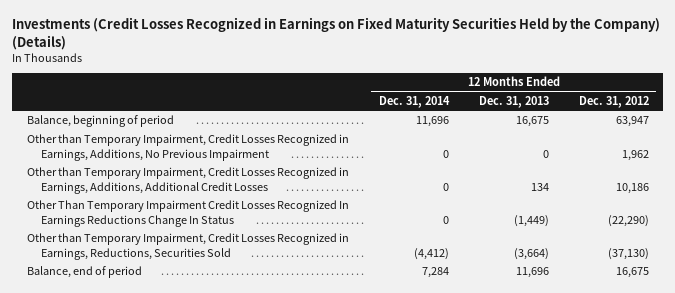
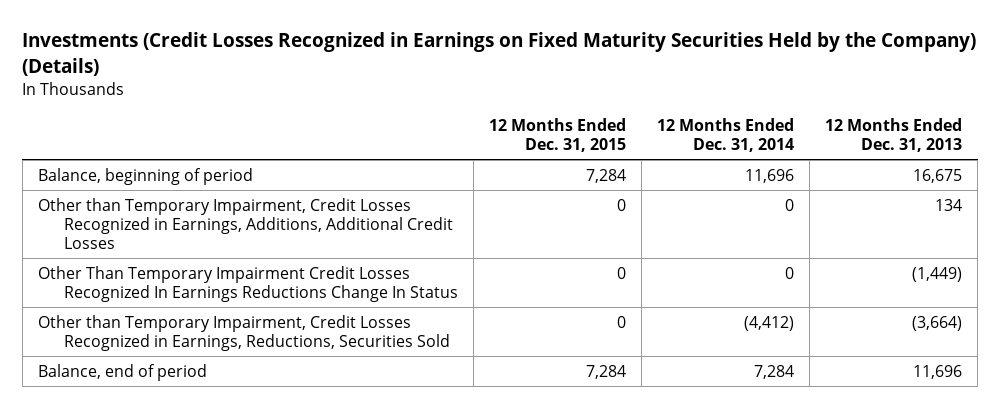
- | 12 Months Ended Dec. 31, 2014 | 12 Months Ended Dec. 31, 2013 | 12 Months Ended Dec. 31, 2012
+ | 12 Months Ended Dec. 31, 2015 | 12 Months Ended Dec. 31, 2014 | 12 Months Ended Dec. 31, 2013
- Other than Temporary Impairment, Credit Losses Recognized in Earnings, Additions, No Previous Impairment | 0 | 0 | 1,962

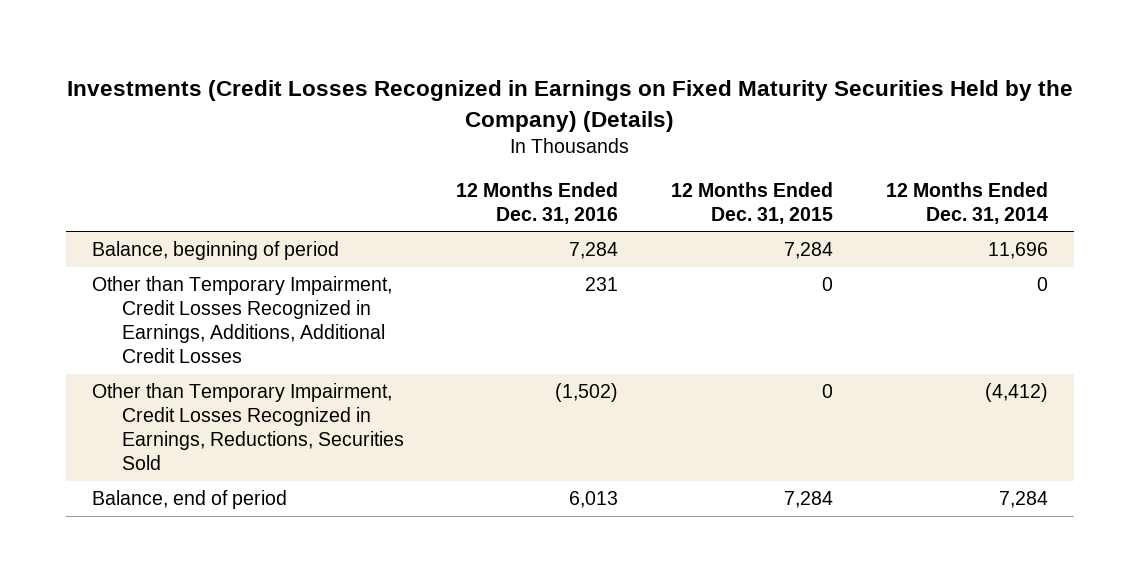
- | 12 Months Ended Dec. 31, 2015 | 12 Months Ended Dec. 31, 2014 | 12 Months Ended Dec. 31, 2013
+ | 12 Months Ended Dec. 31, 2016 | 12 Months Ended Dec. 31, 2015 | 12 Months Ended Dec. 31, 2014
- Other Than Temporary Impairment Credit Losses Recognized In Earnings Reductions Change In Status | 0 | 0 | (1,449)

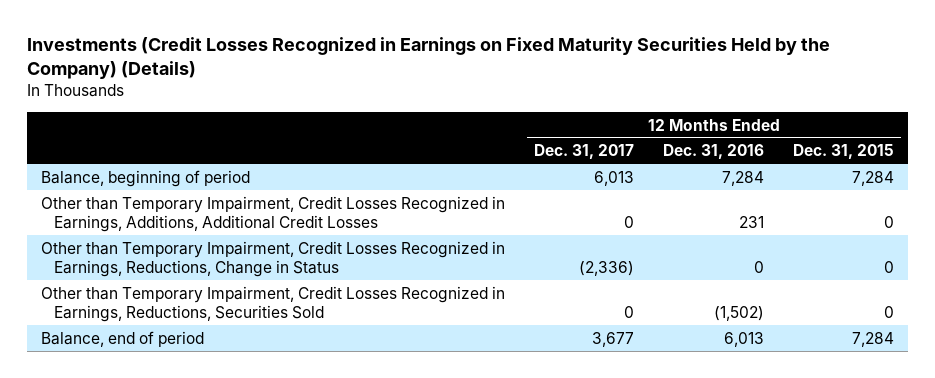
- | 12 Months Ended Dec. 31, 2016 | 12 Months Ended Dec. 31, 2015 | 12 Months Ended Dec. 31, 2014
+ | 12 Months Ended Dec. 31, 2017 | 12 Months Ended Dec. 31, 2016 | 12 Months Ended Dec. 31, 2015
+ Other than Temporary Impairment, Credit Losses Recognized in Earnings, Reductions, Change in Status | (2,336) | 0 | 0

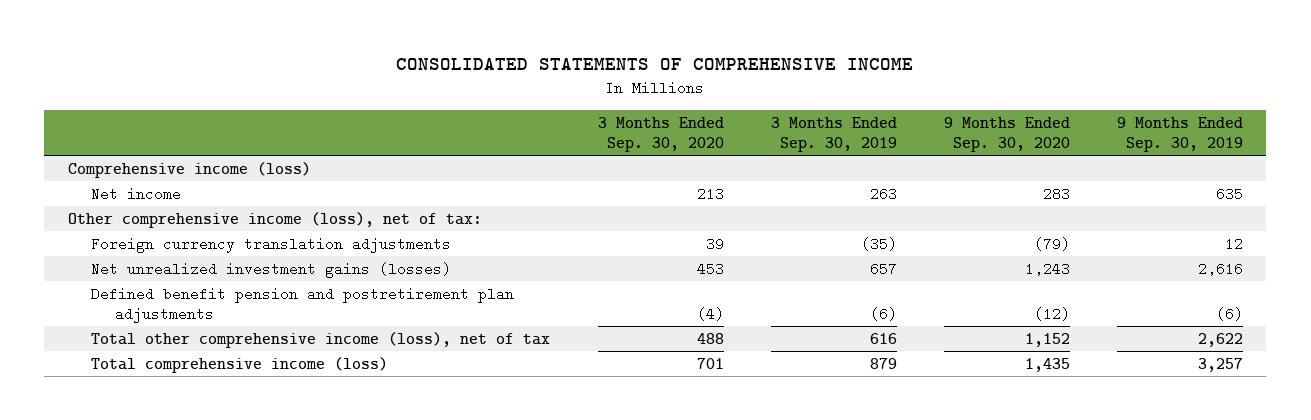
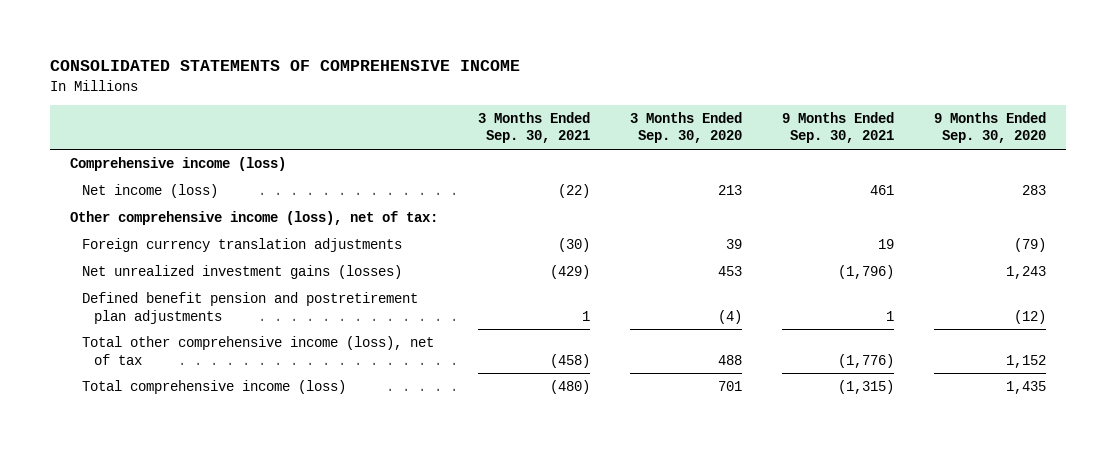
- | 3 Months Ended Sep. 30, 2020 | 3 Months Ended Sep. 30, 2019 | 9 Months Ended Sep. 30, 2020 | 9 Months Ended Sep. 30, 2019
+ | 3 Months Ended Sep. 30, 2021 | 3 Months Ended Sep. 30, 2020 | 9 Months Ended Sep. 30, 2021 | 9 Months Ended Sep. 30, 2020
- Net income | 213 | 263 | 283 | 635
+ Net income (loss) | (22) | 213 | 461 | 283

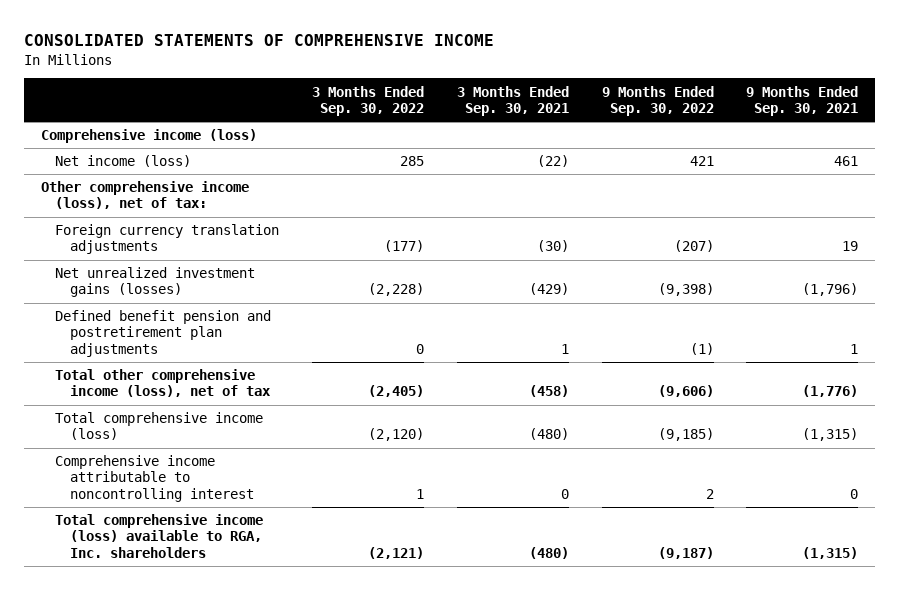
- | 3 Months Ended Sep. 30, 2021 | 3 Months Ended Sep. 30, 2020 | 9 Months Ended Sep. 30, 2021 | 9 Months Ended Sep. 30, 2020
+ | 3 Months Ended Sep. 30, 2022 | 3 Months Ended Sep. 30, 2021 | 9 Months Ended Sep. 30, 2022 | 9 Months Ended Sep. 30, 2021
+ Comprehensive income attributable to noncontrolling interest | 1 | 0 | 2 | 0
+ Total comprehensive income (loss) available to RGA, Inc. shareholders | (2,121) | (480) | (9,187) | (1,315)

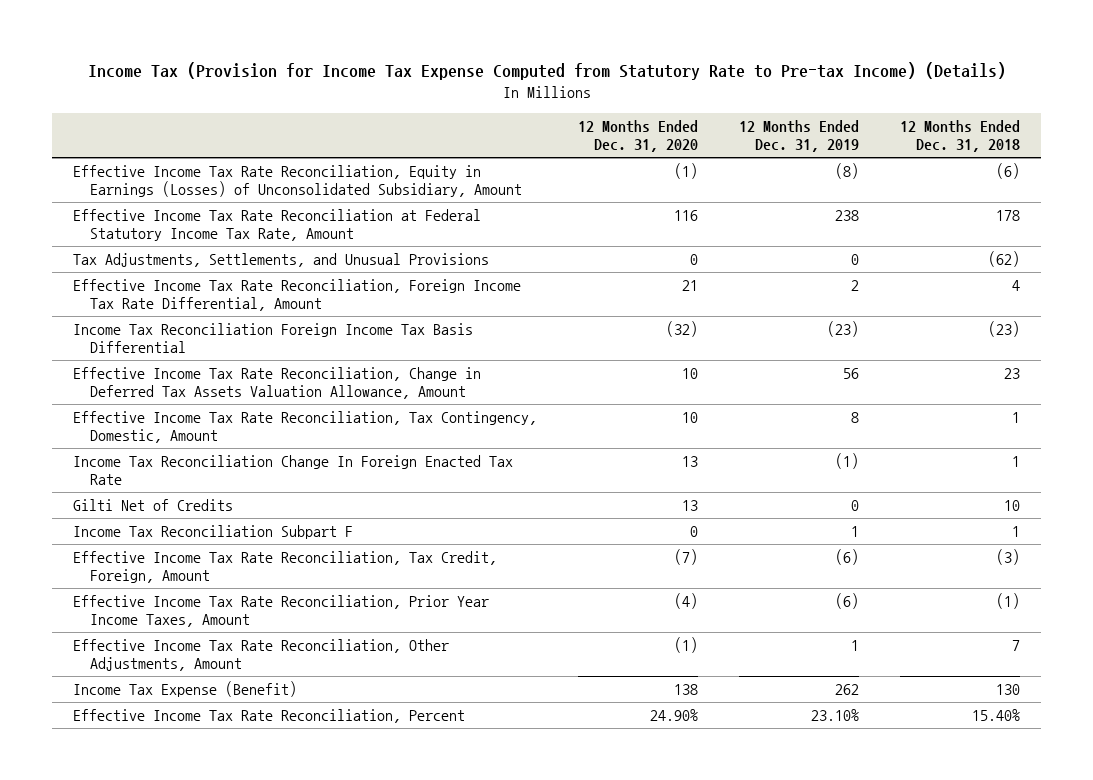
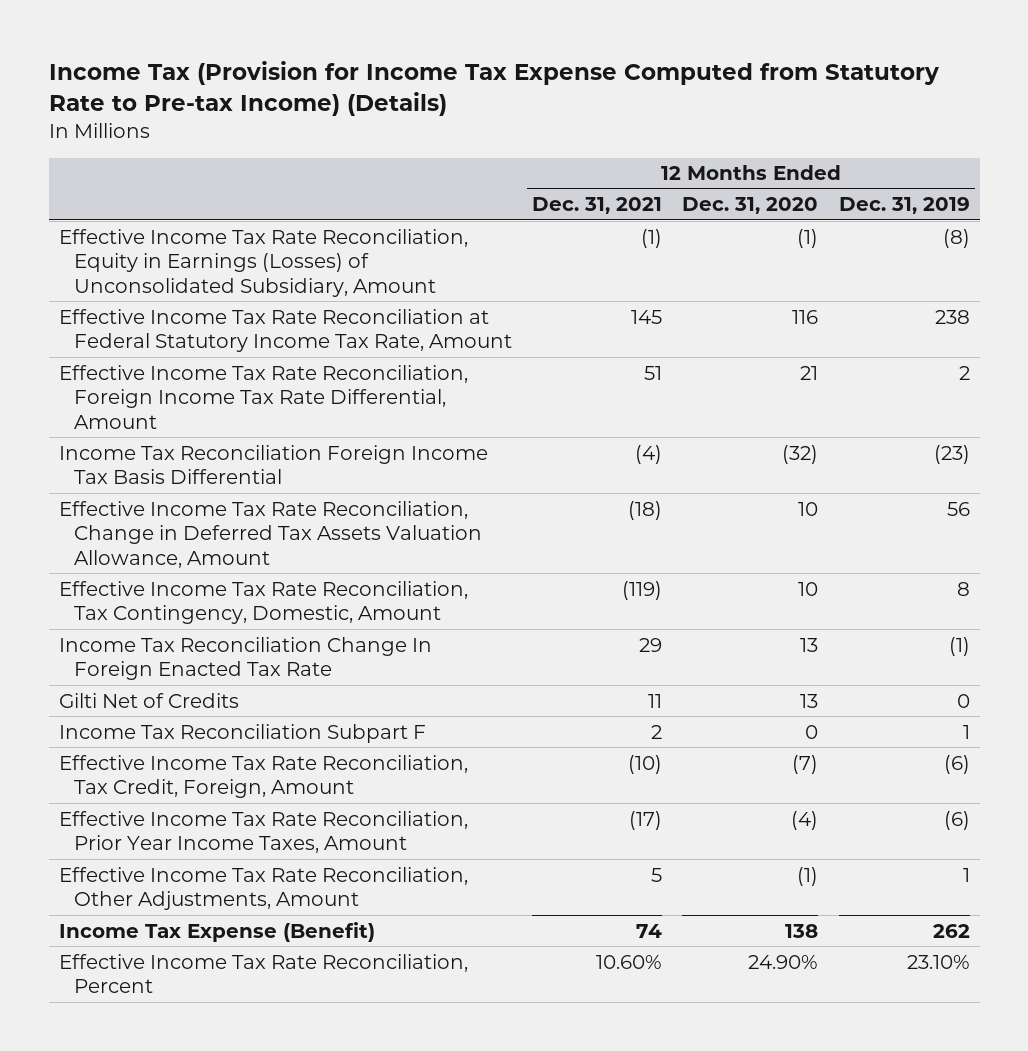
- | 12 Months Ended Dec. 31, 2020 | 12 Months Ended Dec. 31, 2019 | 12 Months Ended Dec. 31, 2018
+ | 12 Months Ended Dec. 31, 2021 | 12 Months Ended Dec. 31, 2020 | 12 Months Ended Dec. 31, 2019
- Tax Adjustments, Settlements, and Unusual Provisions | 0 | 0 | (62)

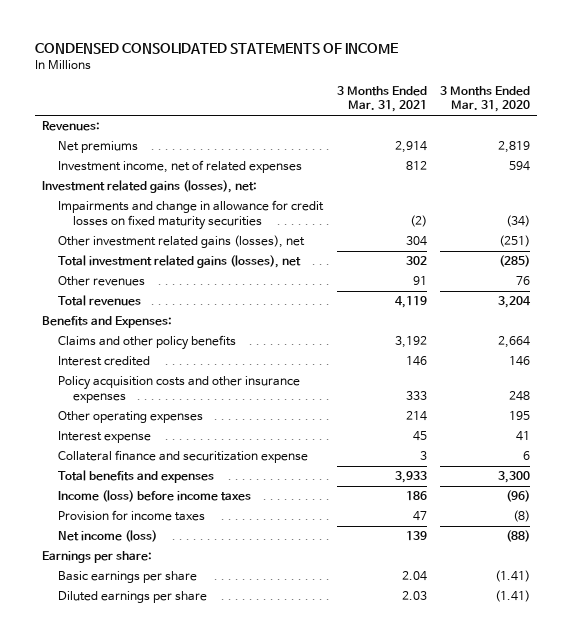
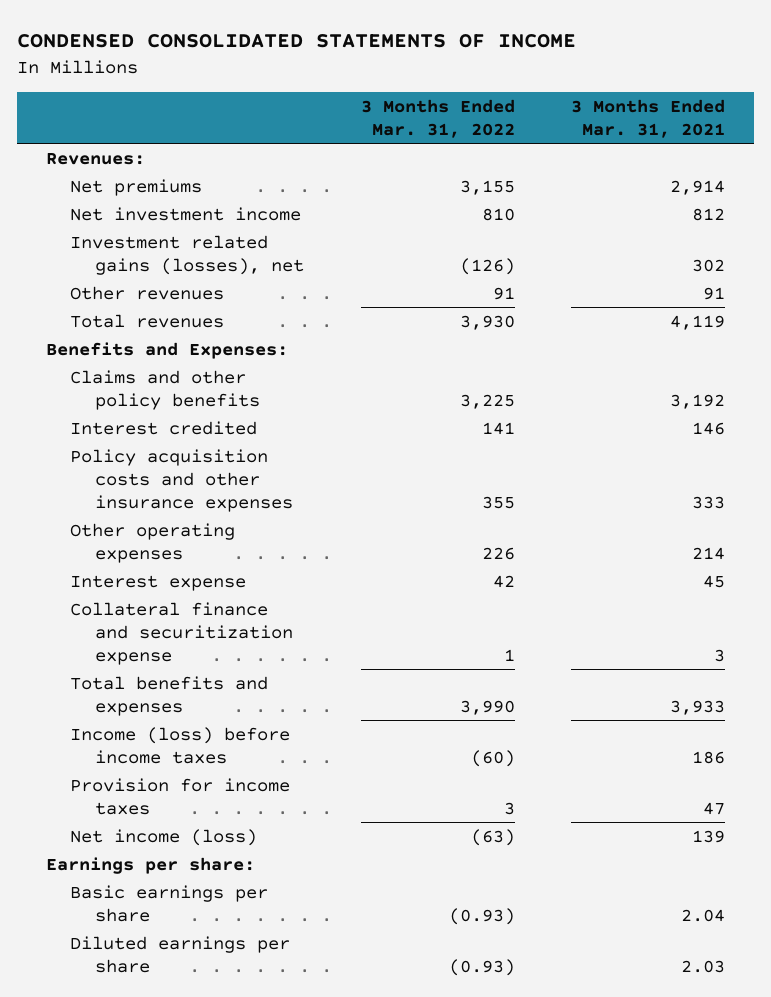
- | 3 Months Ended Mar. 31, 2021 | 3 Months Ended Mar. 31, 2020
+ | 3 Months Ended Mar. 31, 2022 | 3 Months Ended Mar. 31, 2021
- Investment income, net of related expenses | 812 | 594
- Investment related gains (losses), net:
- Impairments and change in allowance for credit losses on fixed maturity securities | (2) | (34)
- Other investment related gains (losses), net | 304 | (251)
- Total investment related gains (losses), net | 302 | (285)
+ Net investment income | 810 | 812
+ Investment related gains (losses), net | (126) | 302

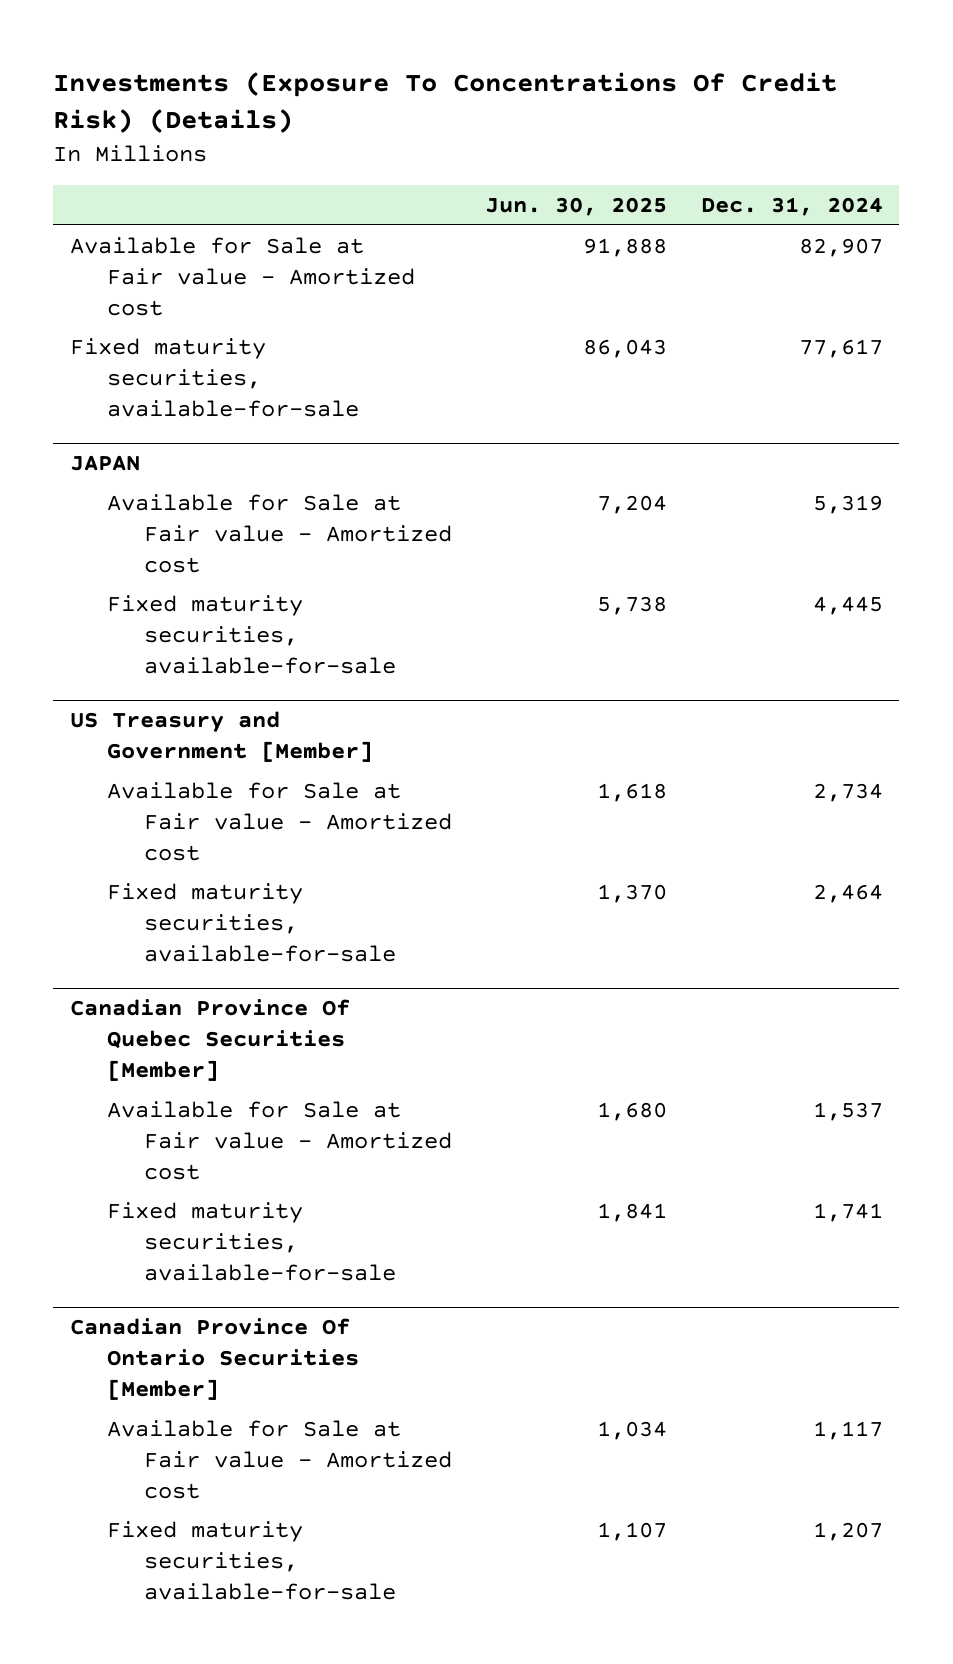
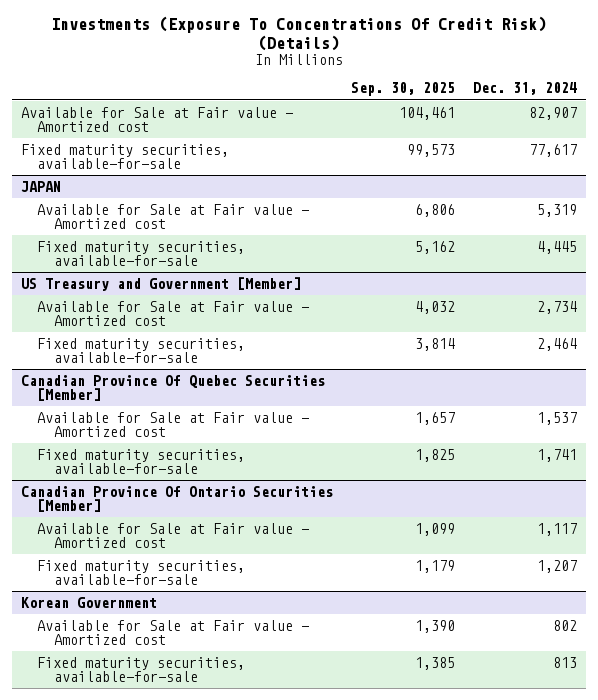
- | Jun. 30, 2025 | Dec. 31, 2024
+ | Sep. 30, 2025 | Dec. 31, 2024
+ Korean Government
+ Available for Sale at Fair value - Amortized cost | 1,390 | 802
+ Fixed maturity securities, available-for-sale | 1,385 | 813

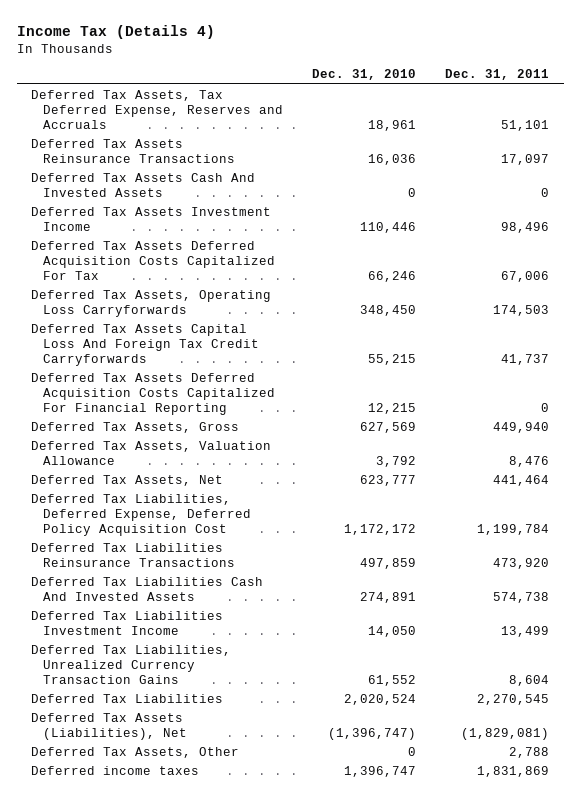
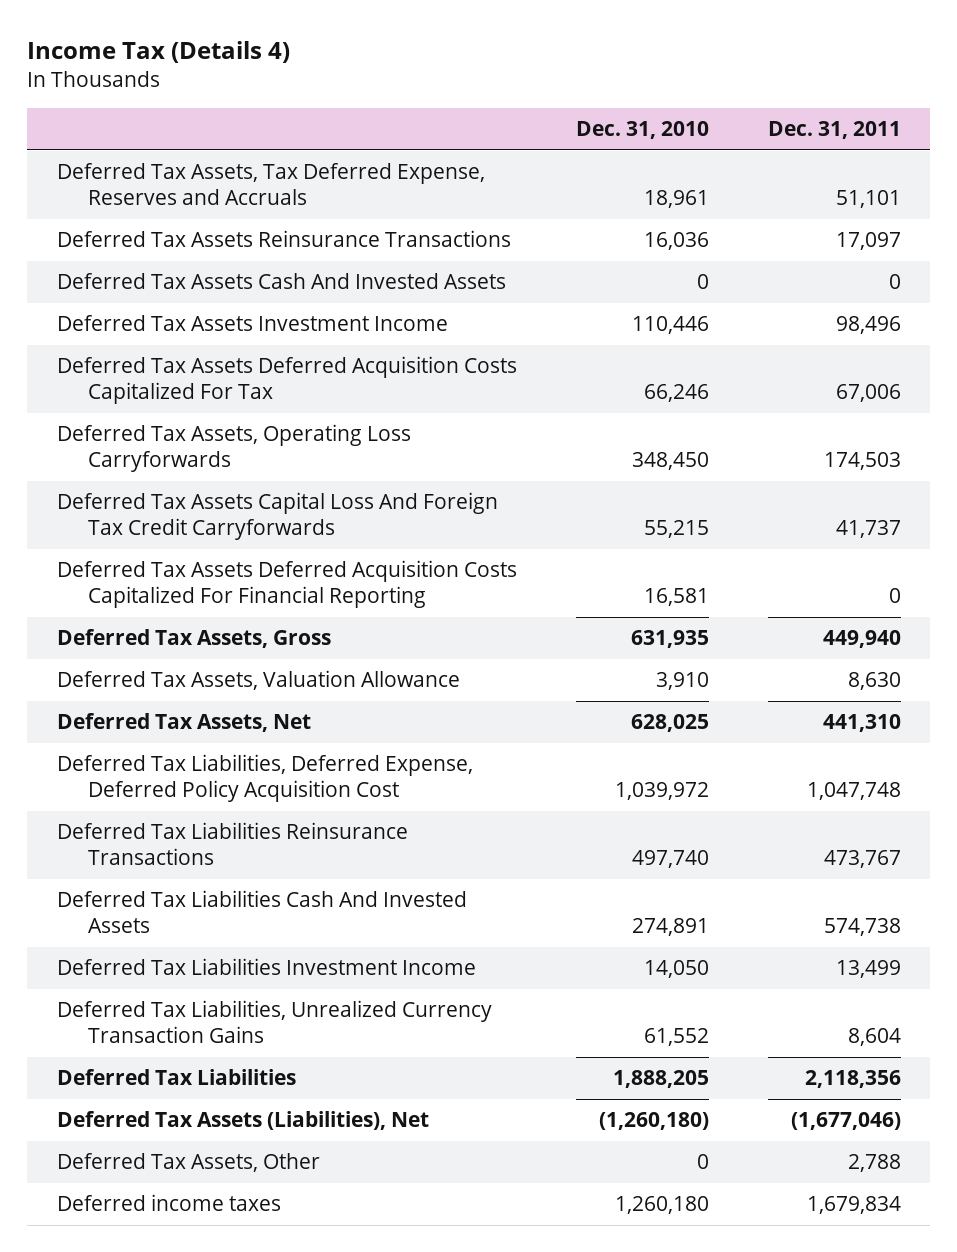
- Deferred Tax Assets Deferred Acquisition Costs Capitalized For Financial Reporting | 12,215 | 0
- Deferred Tax Assets, Gross | 627,569 | 449,940
- Deferred Tax Assets, Valuation Allowance | 3,792 | 8,476
- Deferred Tax Assets, Net | 623,777 | 441,464
- Deferred Tax Liabilities, Deferred Expense, Deferred Policy Acquisition Cost | 1,172,172 | 1,199,784
- Deferred Tax Liabilities Reinsurance Transactions | 497,859 | 473,920
+ Deferred Tax Assets Deferred Acquisition Costs Capitalized For Financial Reporting | 16,581 | 0
+ Deferred Tax Assets, Gross | 631,935 | 449,940
+ Deferred Tax Assets, Valuation Allowance | 3,910 | 8,630
+ Deferred Tax Assets, Net | 628,025 | 441,310
+ Deferred Tax Liabilities, Deferred Expense, Deferred Policy Acquisition Cost | 1,039,972 | 1,047,748
+ Deferred Tax Liabilities Reinsurance Transactions | 497,740 | 473,767
- Deferred Tax Liabilities | 2,020,524 | 2,270,545
- Deferred Tax Assets (Liabilities), Net | (1,396,747) | (1,829,081)
+ Deferred Tax Liabilities | 1,888,205 | 2,118,356
+ Deferred Tax Assets (Liabilities), Net | (1,260,180) | (1,677,046)
- Deferred income taxes | 1,396,747 | 1,831,869
+ Deferred income taxes | 1,260,180 | 1,679,834

